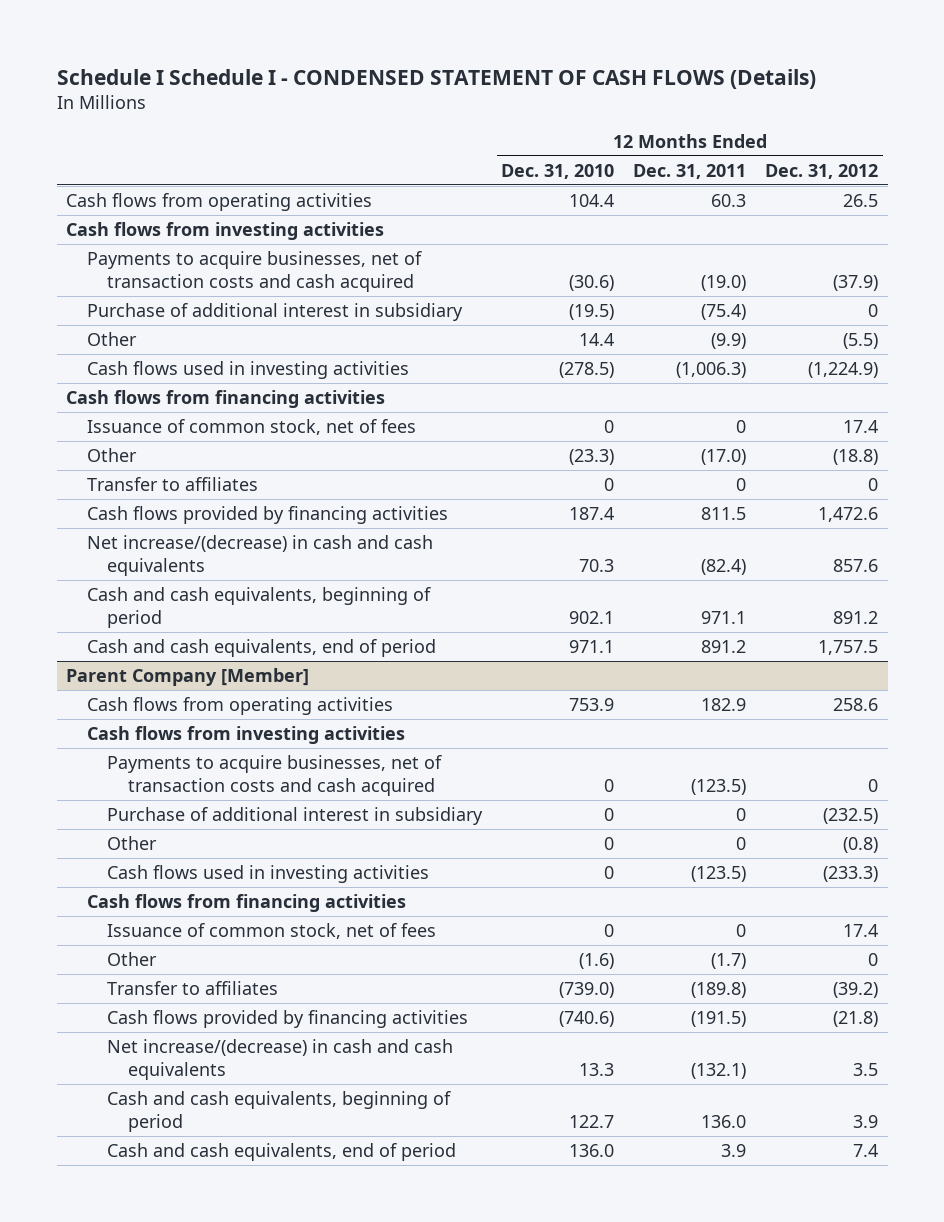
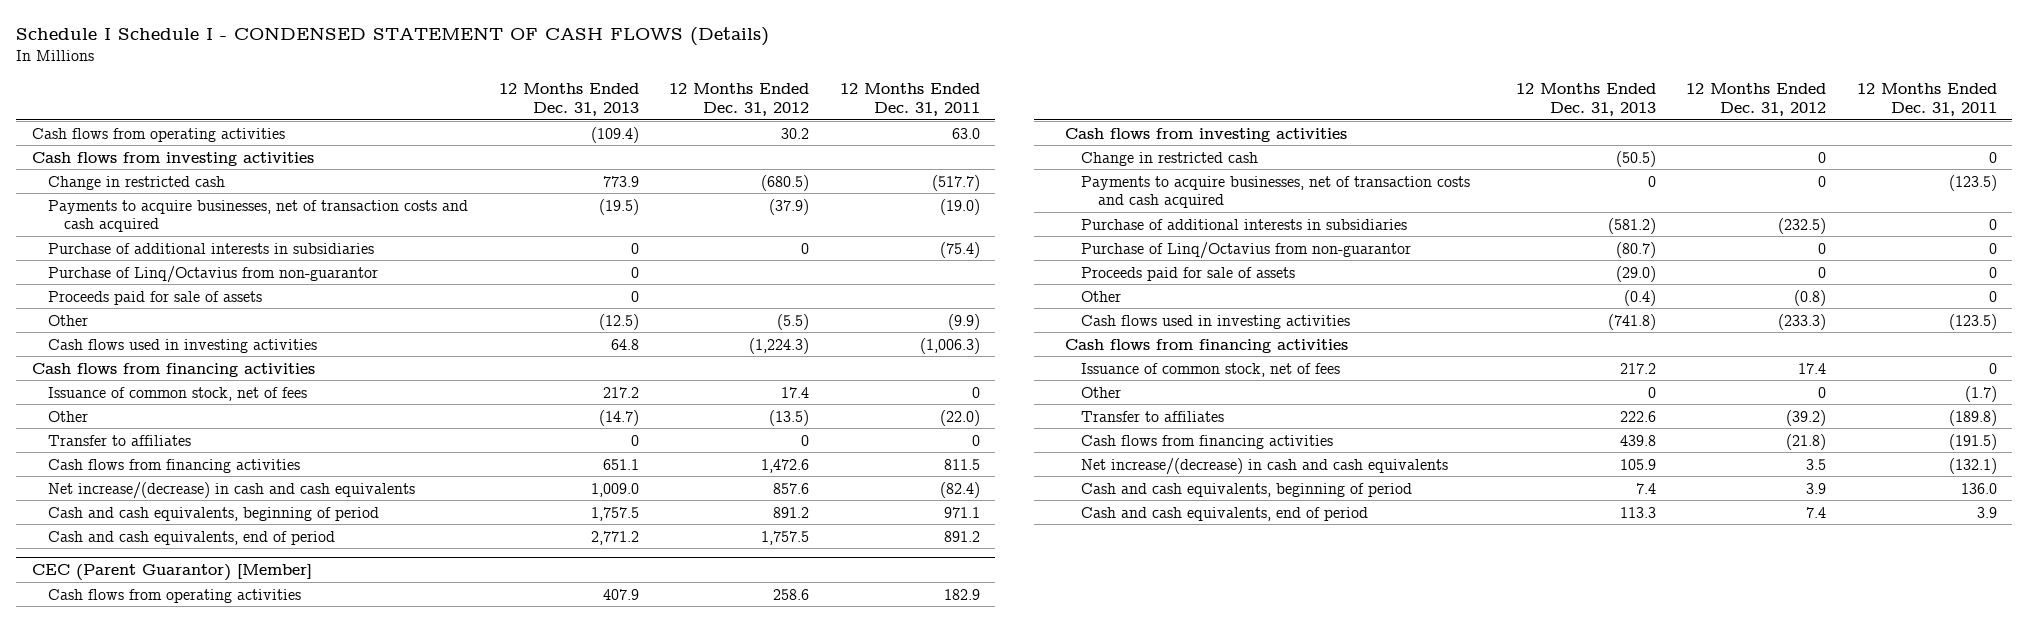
- | 12 Months Ended Dec. 31, 2010 | 12 Months Ended Dec. 31, 2011 | 12 Months Ended Dec. 31, 2012
+ | 12 Months Ended Dec. 31, 2013 | 12 Months Ended Dec. 31, 2012 | 12 Months Ended Dec. 31, 2011
- Cash flows from operating activities | 104.4 | 60.3 | 26.5
+ Cash flows from operating activities | (109.4) | 30.2 | 63.0
+ Change in restricted cash | 773.9 | (680.5) | (517.7)
- Purchase of additional interest in subsidiary | (19.5) | (75.4) | 0
+ Purchase of additional interests in subsidiaries | 0 | 0 | (75.4)
+ Purchase of Linq/Octavius from non-guarantor | 0 | |
+ Proceeds paid for sale of assets | 0 | |
- Cash flows used in investing activities | (278.5) | (1,006.3) | (1,224.9)
+ Cash flows used in investing activities | 64.8 | (1,224.3) | (1,006.3)
- Other | (23.3) | (17.0) | (18.8)
+ Other | (14.7) | (13.5) | (22.0)
- Cash flows provided by financing activities | 187.4 | 811.5 | 1,472.6
+ Cash flows from financing activities | 651.1 | 1,472.6 | 811.5
- Parent Company [Member]
+ CEC (Parent Guarantor) [Member]
+ Change in restricted cash | (50.5) | 0 | 0
- Purchase of additional interest in subsidiary | 0 | 0 | (232.5)
+ Purchase of additional interests in subsidiaries | (581.2) | (232.5) | 0
+ Purchase of Linq/Octavius from non-guarantor | (80.7) | 0 | 0
+ Proceeds paid for sale of assets | (29.0) | 0 | 0
- Cash flows provided by financing activities | (740.6) | (191.5) | (21.8)
+ Cash flows from financing activities | 439.8 | (21.8) | (191.5)

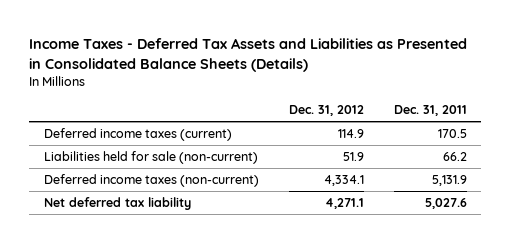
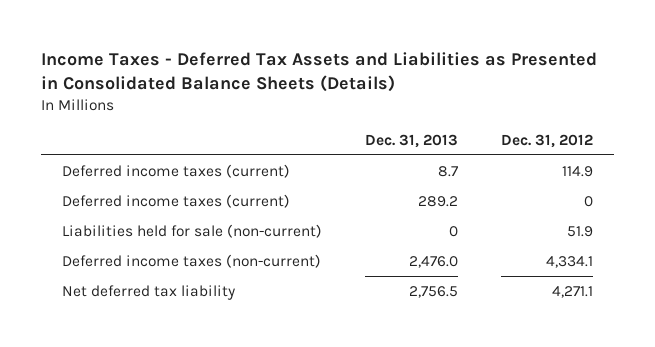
- | Dec. 31, 2012 | Dec. 31, 2011
+ | Dec. 31, 2013 | Dec. 31, 2012
+ Deferred income taxes (current) | 289.2 | 0

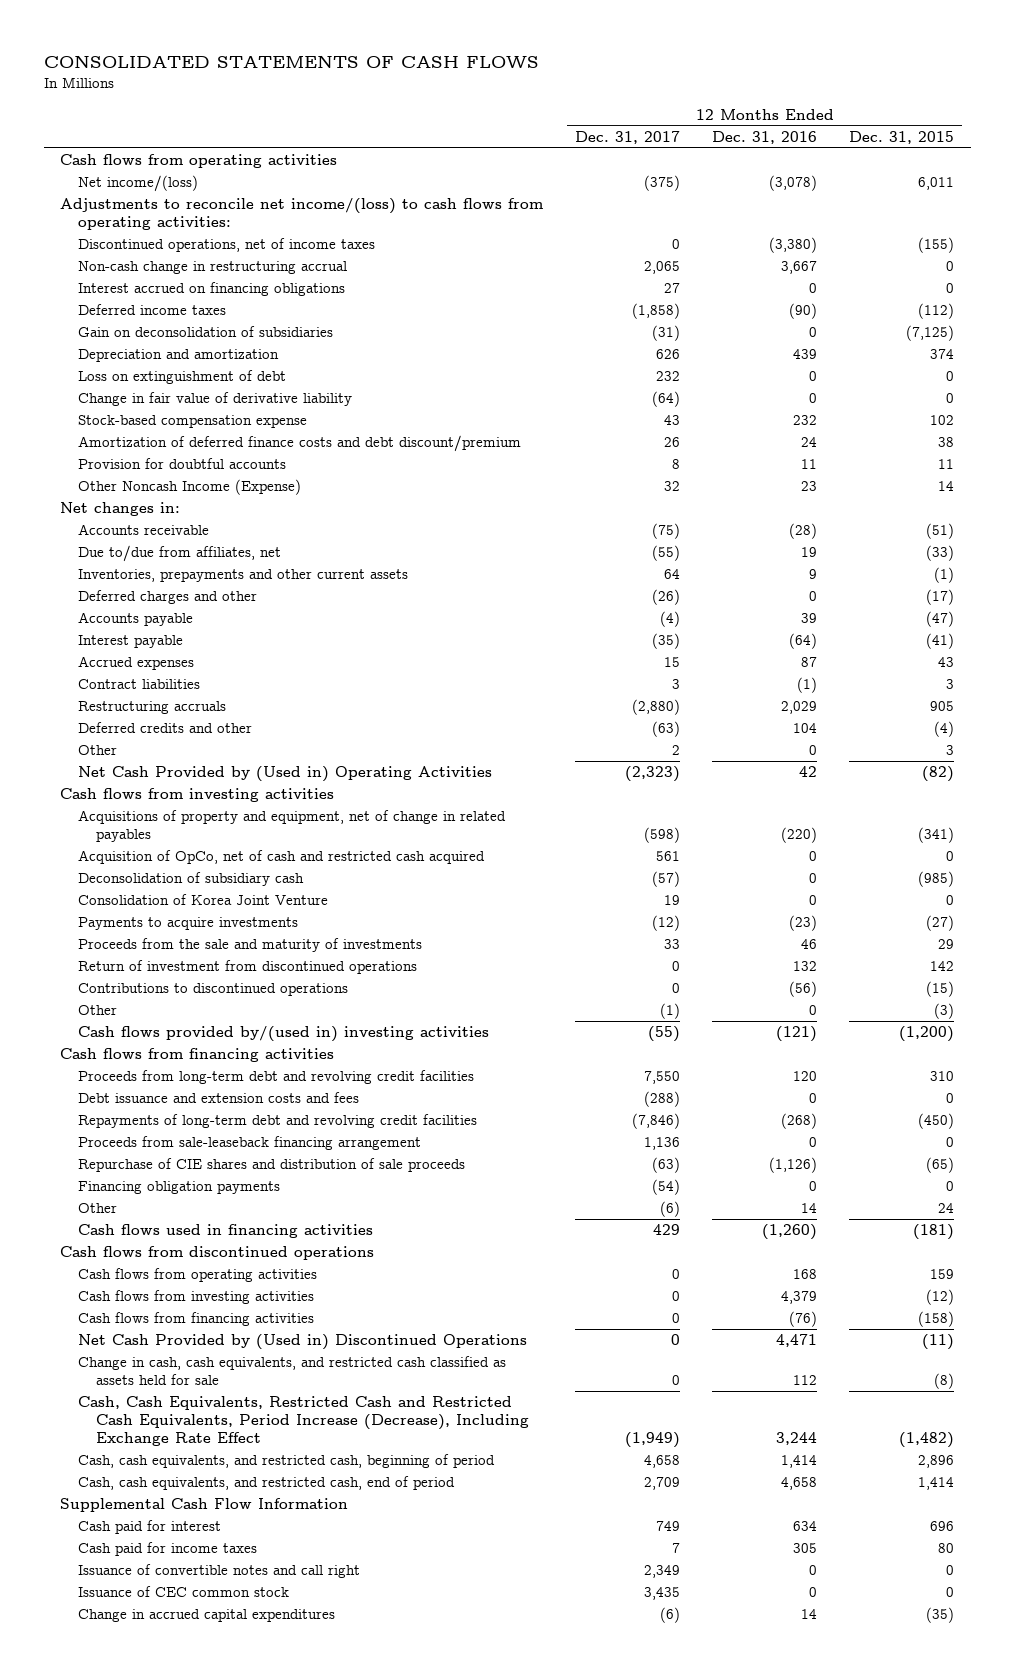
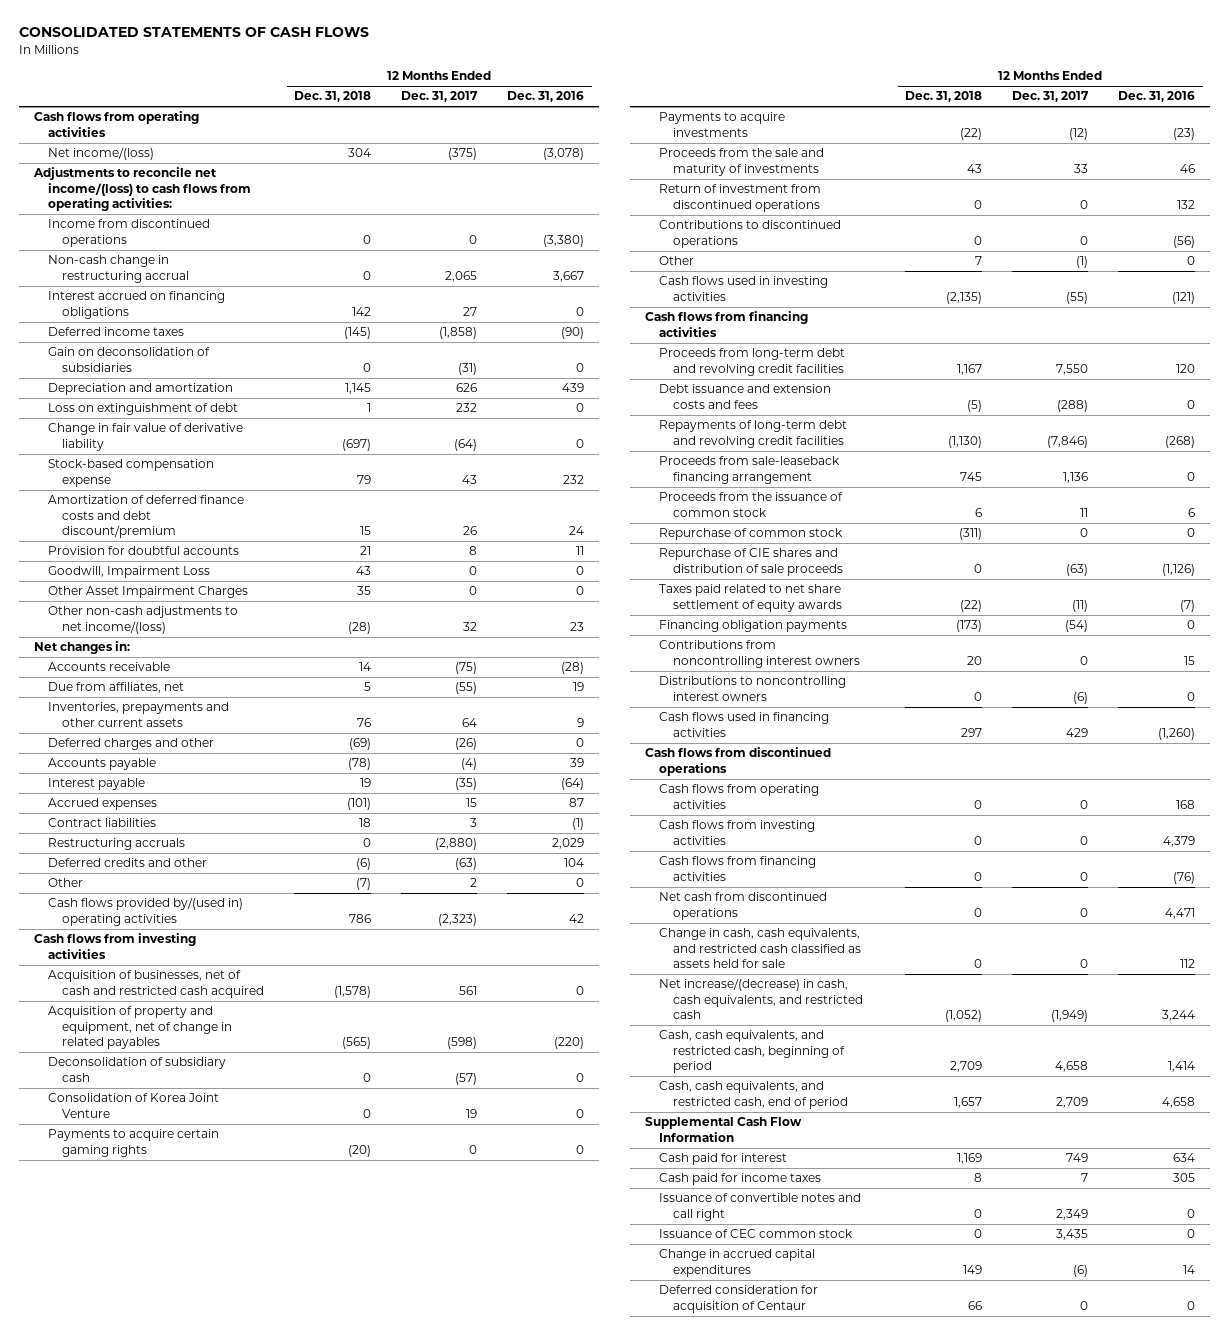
- | 12 Months Ended Dec. 31, 2017 | 12 Months Ended Dec. 31, 2016 | 12 Months Ended Dec. 31, 2015
+ | 12 Months Ended Dec. 31, 2018 | 12 Months Ended Dec. 31, 2017 | 12 Months Ended Dec. 31, 2016
- Discontinued operations, net of income taxes | 0 | (3,380) | (155)
+ Income from discontinued operations | 0 | 0 | (3,380)
- Other Noncash Income (Expense) | 32 | 23 | 14
+ Goodwill, Impairment Loss | 43 | 0 | 0
+ Other Asset Impairment Charges | 35 | 0 | 0
+ Other non-cash adjustments to net income/(loss) | (28) | 32 | 23
- Due to/due from affiliates, net | (55) | 19 | (33)
+ Due from affiliates, net | 5 | (55) | 19
- Net Cash Provided by (Used in) Operating Activities | (2,323) | 42 | (82)
+ Cash flows provided by/(used in) operating activities | 786 | (2,323) | 42
- Acquisitions of property and equipment, net of change in related payables | (598) | (220) | (341)
- Acquisition of OpCo, net of cash and restricted cash acquired | 561 | 0 | 0
+ Acquisition of businesses, net of cash and restricted cash acquired | (1,578) | 561 | 0
+ Acquisition of property and equipment, net of change in related payables | (565) | (598) | (220)
+ Payments to acquire certain gaming rights | (20) | 0 | 0
- Cash flows provided by/(used in) investing activities | (55) | (121) | (1,200)
+ Cash flows used in investing activities | (2,135) | (55) | (121)
+ Proceeds from the issuance of common stock | 6 | 11 | 6
+ Repurchase of common stock | (311) | 0 | 0
+ Taxes paid related to net share settlement of equity awards | (22) | (11) | (7)
- Other | (6) | 14 | 24
+ Contributions from noncontrolling interest owners | 20 | 0 | 15
+ Distributions to noncontrolling interest owners | 0 | (6) | 0
- Net Cash Provided by (Used in) Discontinued Operations | 0 | 4,471 | (11)
+ Net cash from discontinued operations | 0 | 0 | 4,471
- Cash, Cash Equivalents, Restricted Cash and Restricted Cash Equivalents, Period Increase (Decrease), Including Exchange Rate Effect | (1,949) | 3,244 | (1,482)
+ Net increase/(decrease) in cash, cash equivalents, and restricted cash | (1,052) | (1,949) | 3,244
+ Deferred consideration for acquisition of Centaur | 66 | 0 | 0

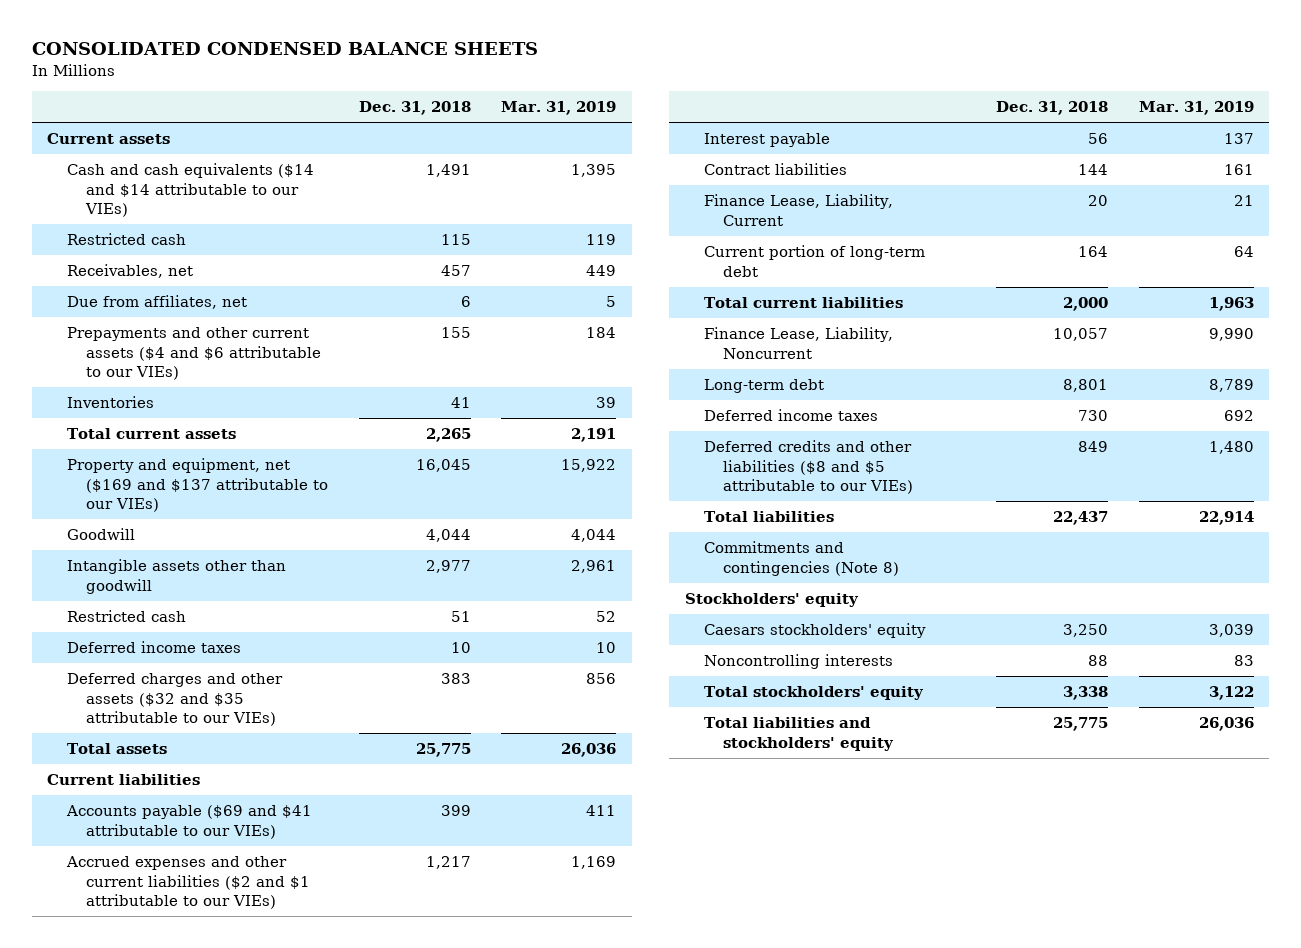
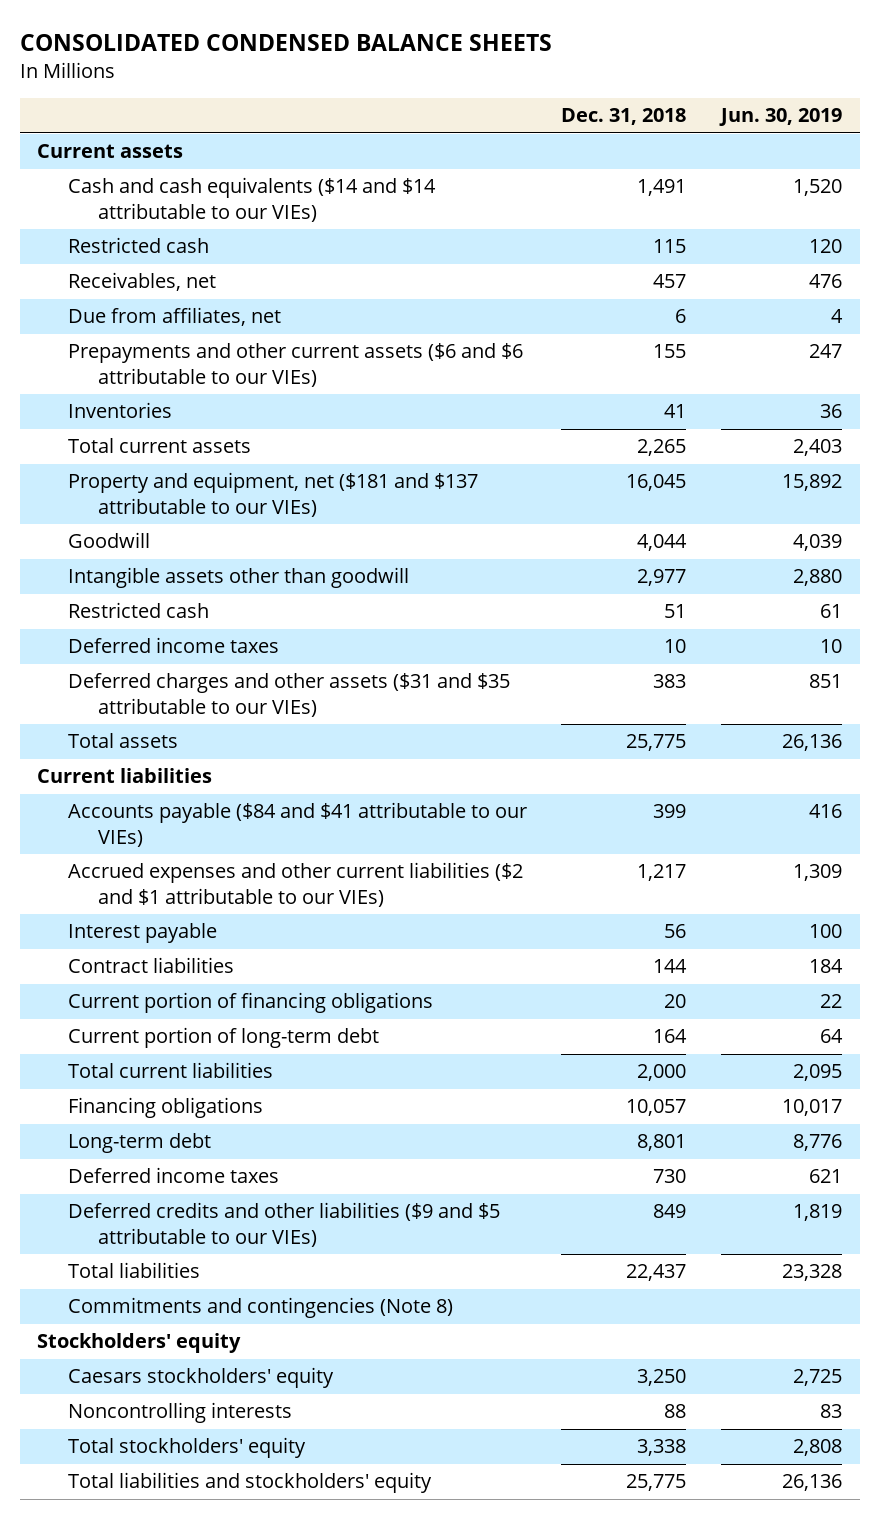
- | Dec. 31, 2018 | Mar. 31, 2019
+ | Dec. 31, 2018 | Jun. 30, 2019
- Prepayments and other current assets ($4 and $6 attributable to our VIEs) | 155 | 184
+ Prepayments and other current assets ($6 and $6 attributable to our VIEs) | 155 | 247
- Property and equipment, net ($169 and $137 attributable to our VIEs) | 16,045 | 15,922
+ Property and equipment, net ($181 and $137 attributable to our VIEs) | 16,045 | 15,892
- Deferred charges and other assets ($32 and $35 attributable to our VIEs) | 383 | 856
+ Deferred charges and other assets ($31 and $35 attributable to our VIEs) | 383 | 851
- Accounts payable ($69 and $41 attributable to our VIEs) | 399 | 411
+ Accounts payable ($84 and $41 attributable to our VIEs) | 399 | 416
- Finance Lease, Liability, Current | 20 | 21
+ Current portion of financing obligations | 20 | 22
- Finance Lease, Liability, Noncurrent | 10,057 | 9,990
+ Financing obligations | 10,057 | 10,017
- Deferred credits and other liabilities ($8 and $5 attributable to our VIEs) | 849 | 1,480
+ Deferred credits and other liabilities ($9 and $5 attributable to our VIEs) | 849 | 1,819

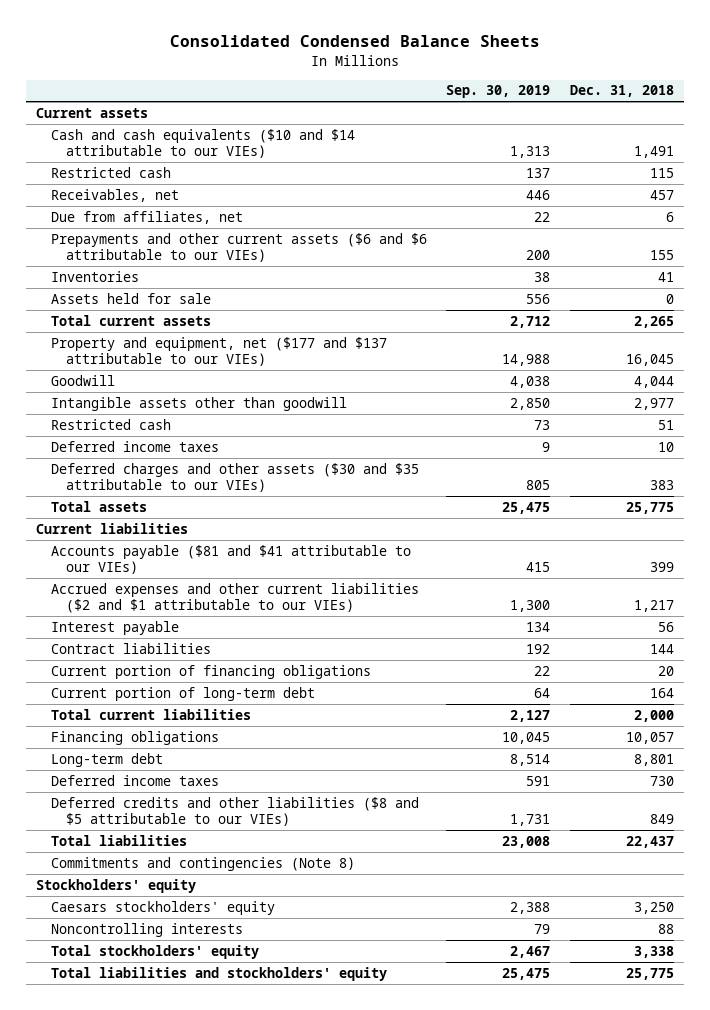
- CONSOLIDATED CONDENSED BALANCE SHEETS
+ Consolidated Condensed Balance Sheets
- | Dec. 31, 2018 | Jun. 30, 2019
+ | Sep. 30, 2019 | Dec. 31, 2018
- Cash and cash equivalents ($14 and $14 attributable to our VIEs) | 1,491 | 1,520
+ Cash and cash equivalents ($10 and $14 attributable to our VIEs) | 1,313 | 1,491
+ Assets held for sale | 556 | 0
- Property and equipment, net ($181 and $137 attributable to our VIEs) | 16,045 | 15,892
+ Property and equipment, net ($177 and $137 attributable to our VIEs) | 14,988 | 16,045
- Deferred charges and other assets ($31 and $35 attributable to our VIEs) | 383 | 851
+ Deferred charges and other assets ($30 and $35 attributable to our VIEs) | 805 | 383
- Accounts payable ($84 and $41 attributable to our VIEs) | 399 | 416
+ Accounts payable ($81 and $41 attributable to our VIEs) | 415 | 399
- Deferred credits and other liabilities ($9 and $5 attributable to our VIEs) | 849 | 1,819
+ Deferred credits and other liabilities ($8 and $5 attributable to our VIEs) | 1,731 | 849

